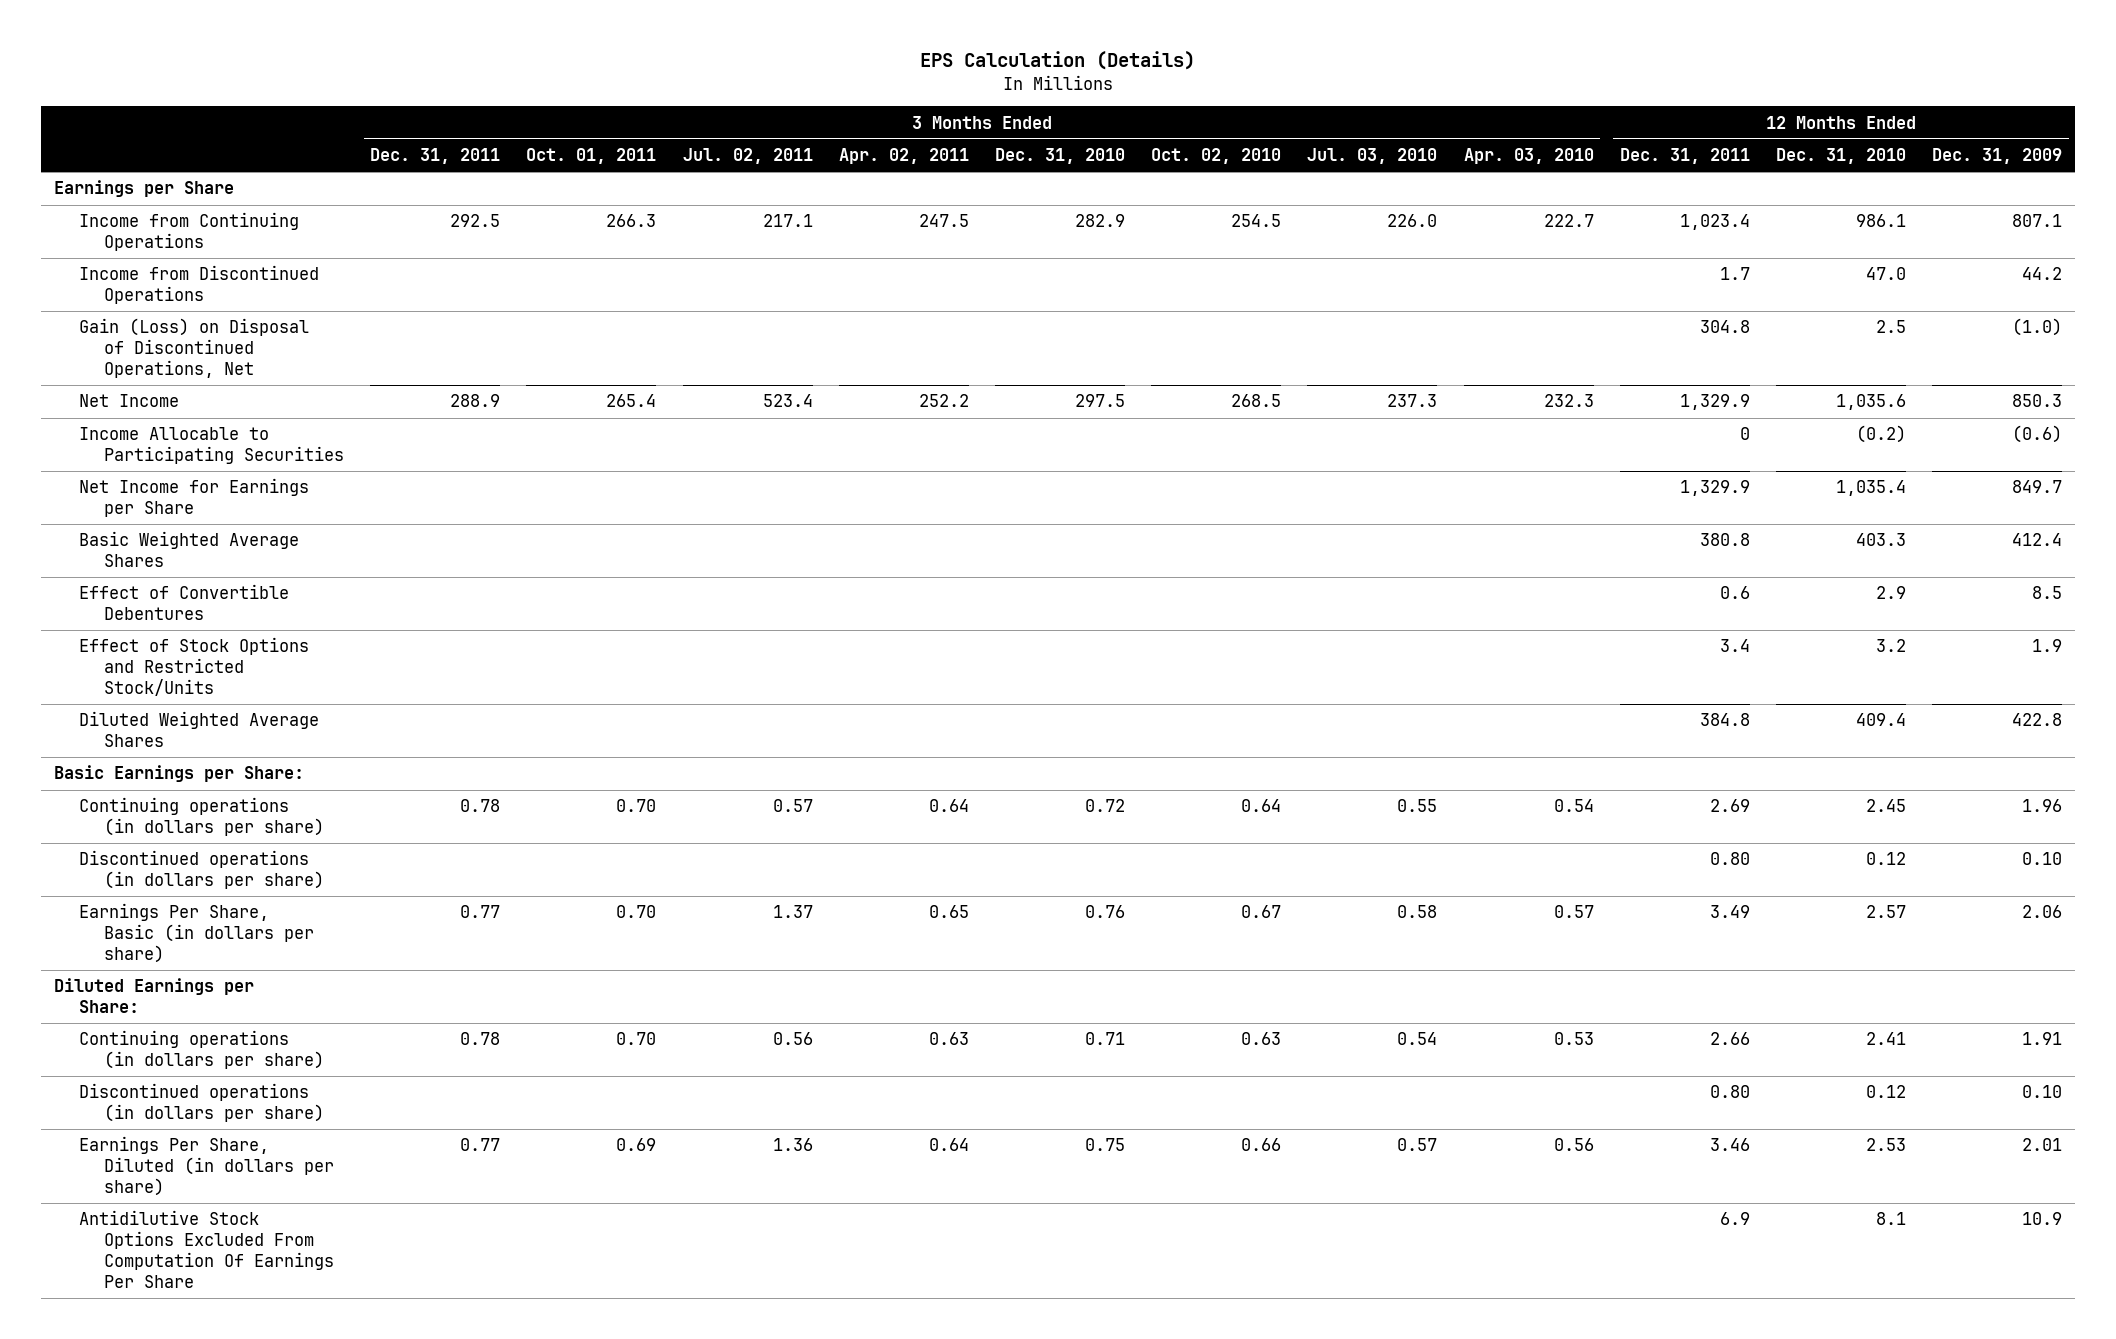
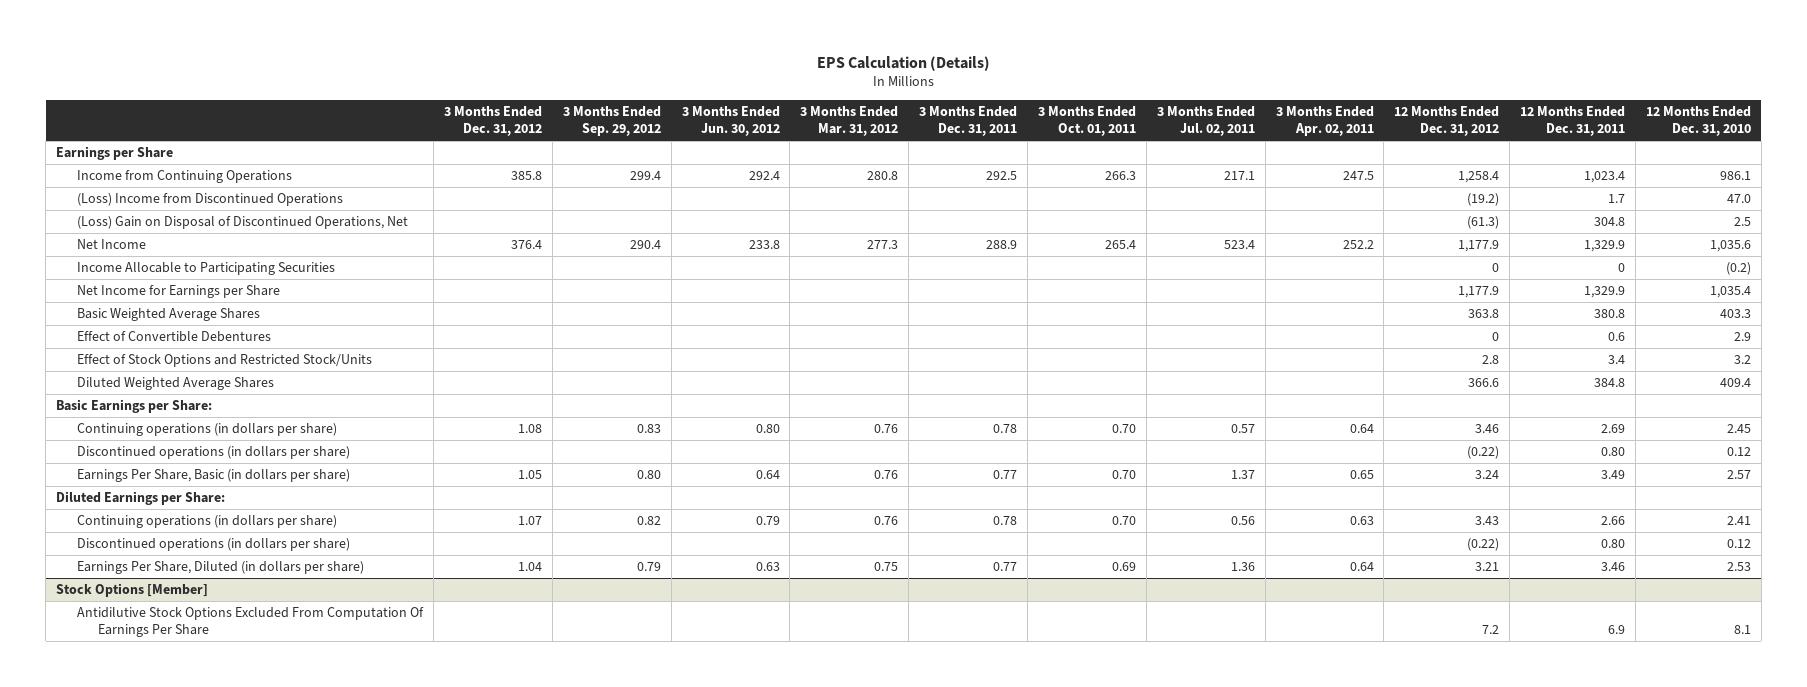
- | 3 Months Ended Dec. 31, 2011 | 3 Months Ended Oct. 01, 2011 | 3 Months Ended Jul. 02, 2011 | 3 Months Ended Apr. 02, 2011 | 3 Months Ended Dec. 31, 2010 | 3 Months Ended Oct. 02, 2010 | 3 Months Ended Jul. 03, 2010 | 3 Months Ended Apr. 03, 2010 | 12 Months Ended Dec. 31, 2011 | 12 Months Ended Dec. 31, 2010 | 12 Months Ended Dec. 31, 2009
+ | 3 Months Ended Dec. 31, 2012 | 3 Months Ended Sep. 29, 2012 | 3 Months Ended Jun. 30, 2012 | 3 Months Ended Mar. 31, 2012 | 3 Months Ended Dec. 31, 2011 | 3 Months Ended Oct. 01, 2011 | 3 Months Ended Jul. 02, 2011 | 3 Months Ended Apr. 02, 2011 | 12 Months Ended Dec. 31, 2012 | 12 Months Ended Dec. 31, 2011 | 12 Months Ended Dec. 31, 2010
- Income from Discontinued Operations | | | | | | | | | 1.7 | 47.0 | 44.2
- Gain (Loss) on Disposal of Discontinued Operations, Net | | | | | | | | | 304.8 | 2.5 | (1.0)
+ (Loss) Income from Discontinued Operations | | | | | | | | | (19.2) | 1.7 | 47.0
+ (Loss) Gain on Disposal of Discontinued Operations, Net | | | | | | | | | (61.3) | 304.8 | 2.5
+ Stock Options [Member]

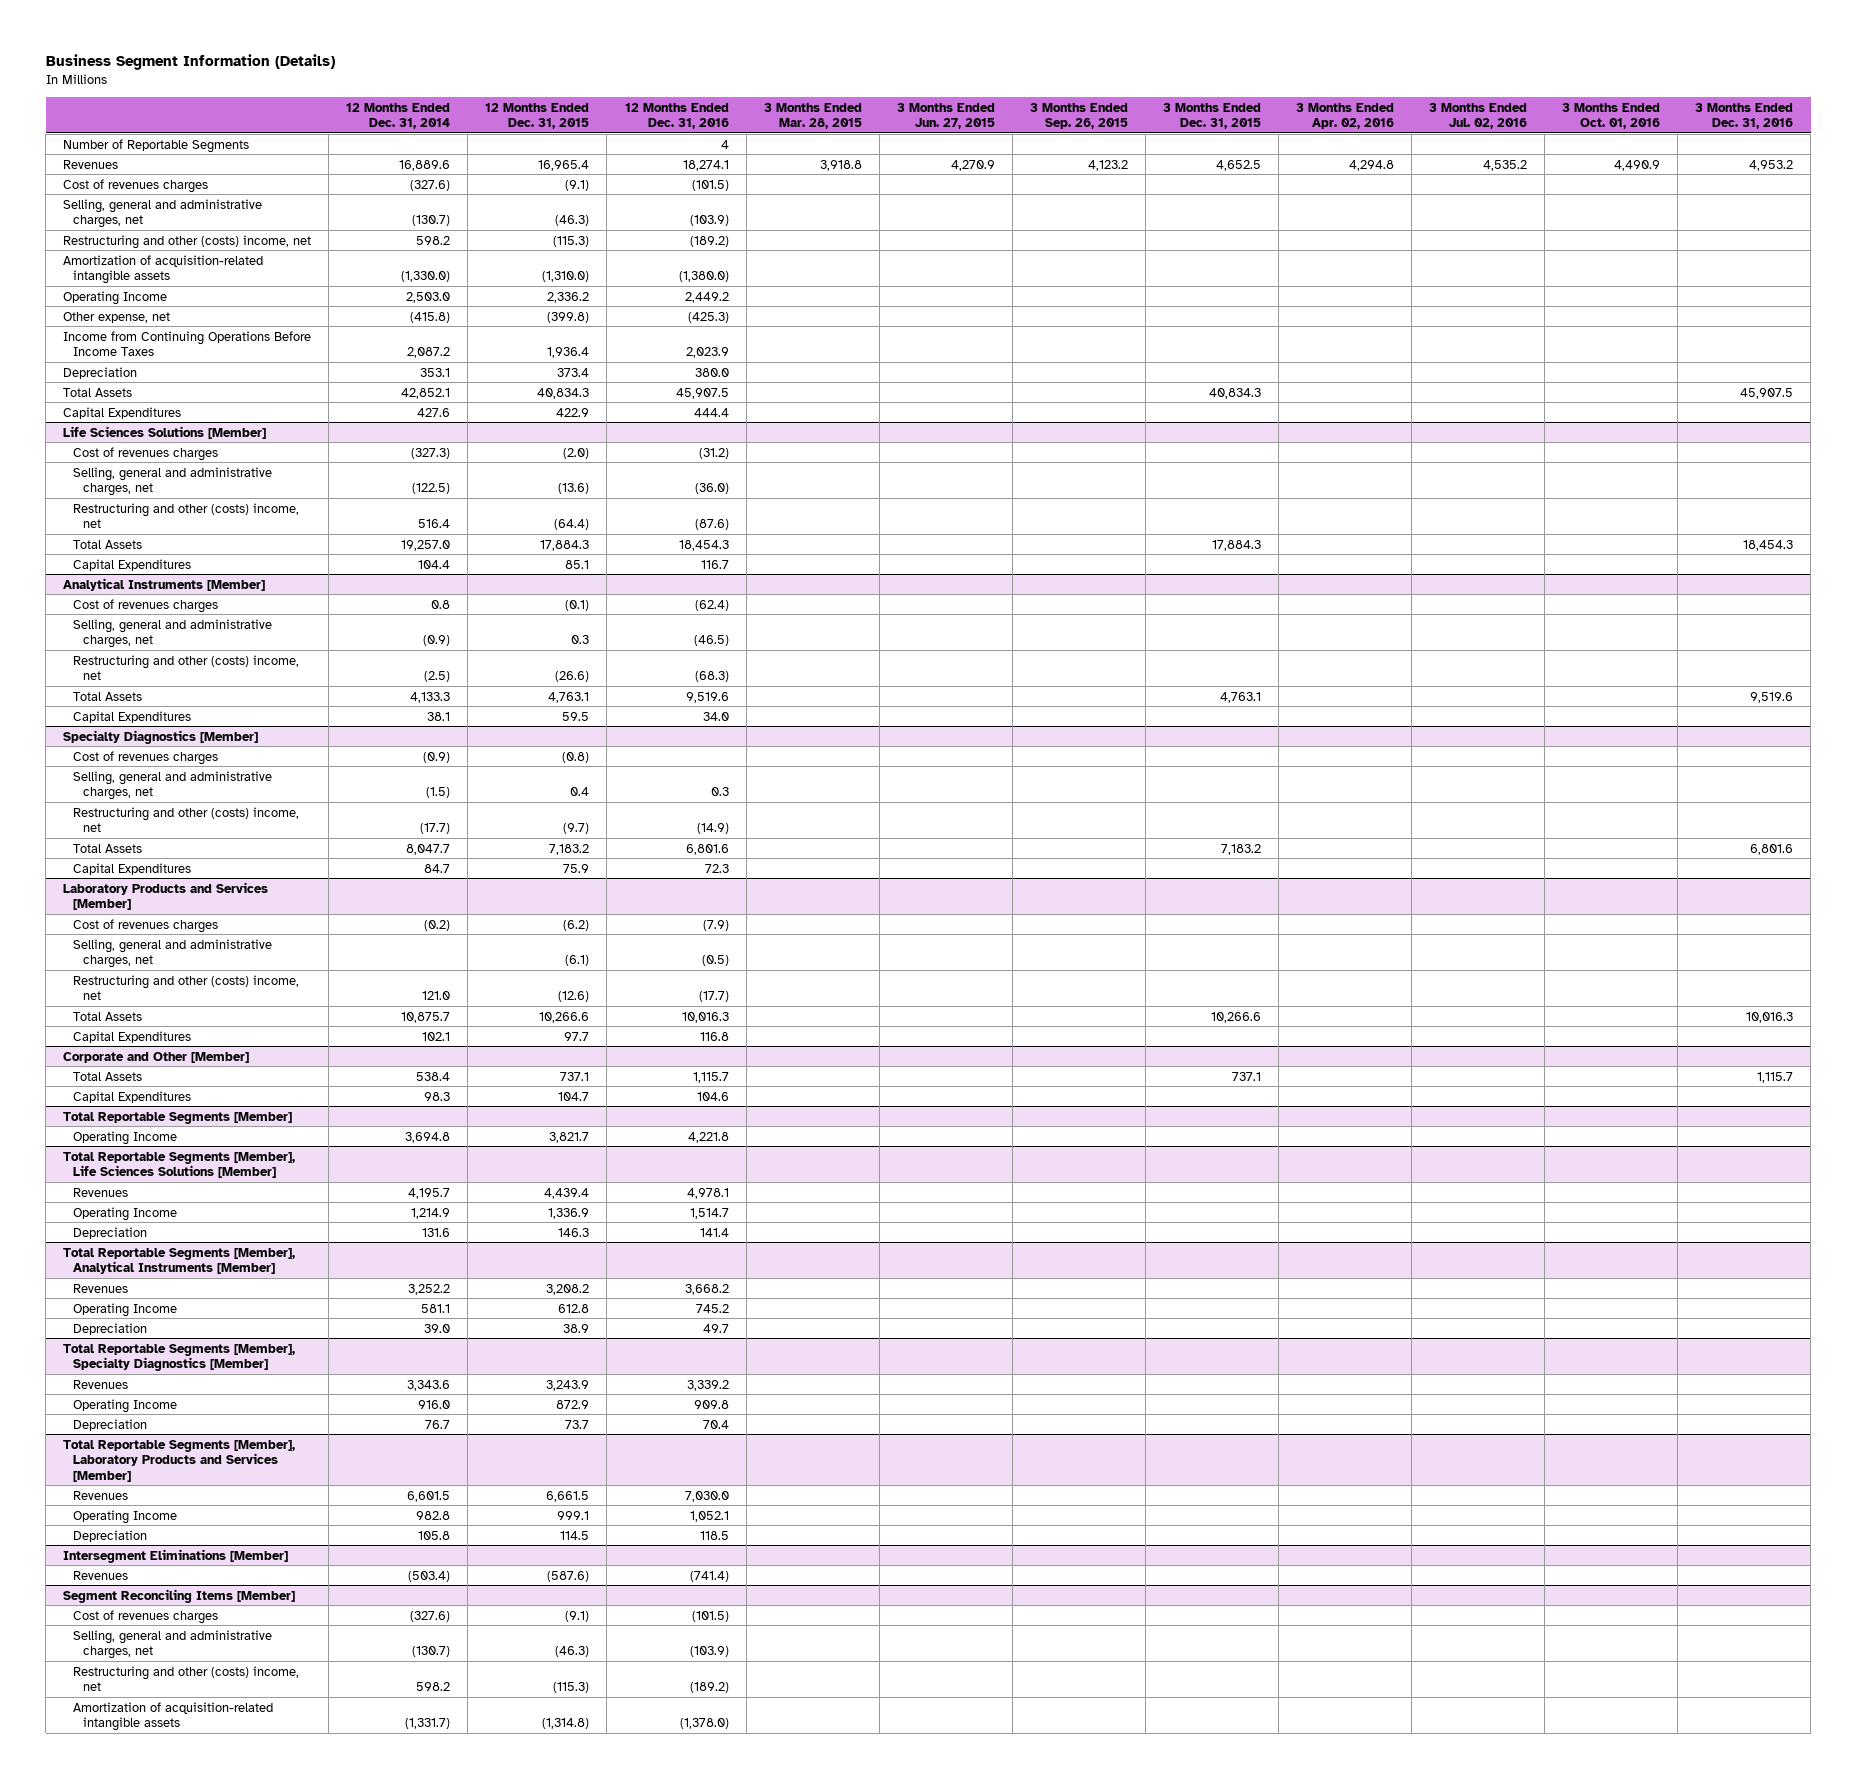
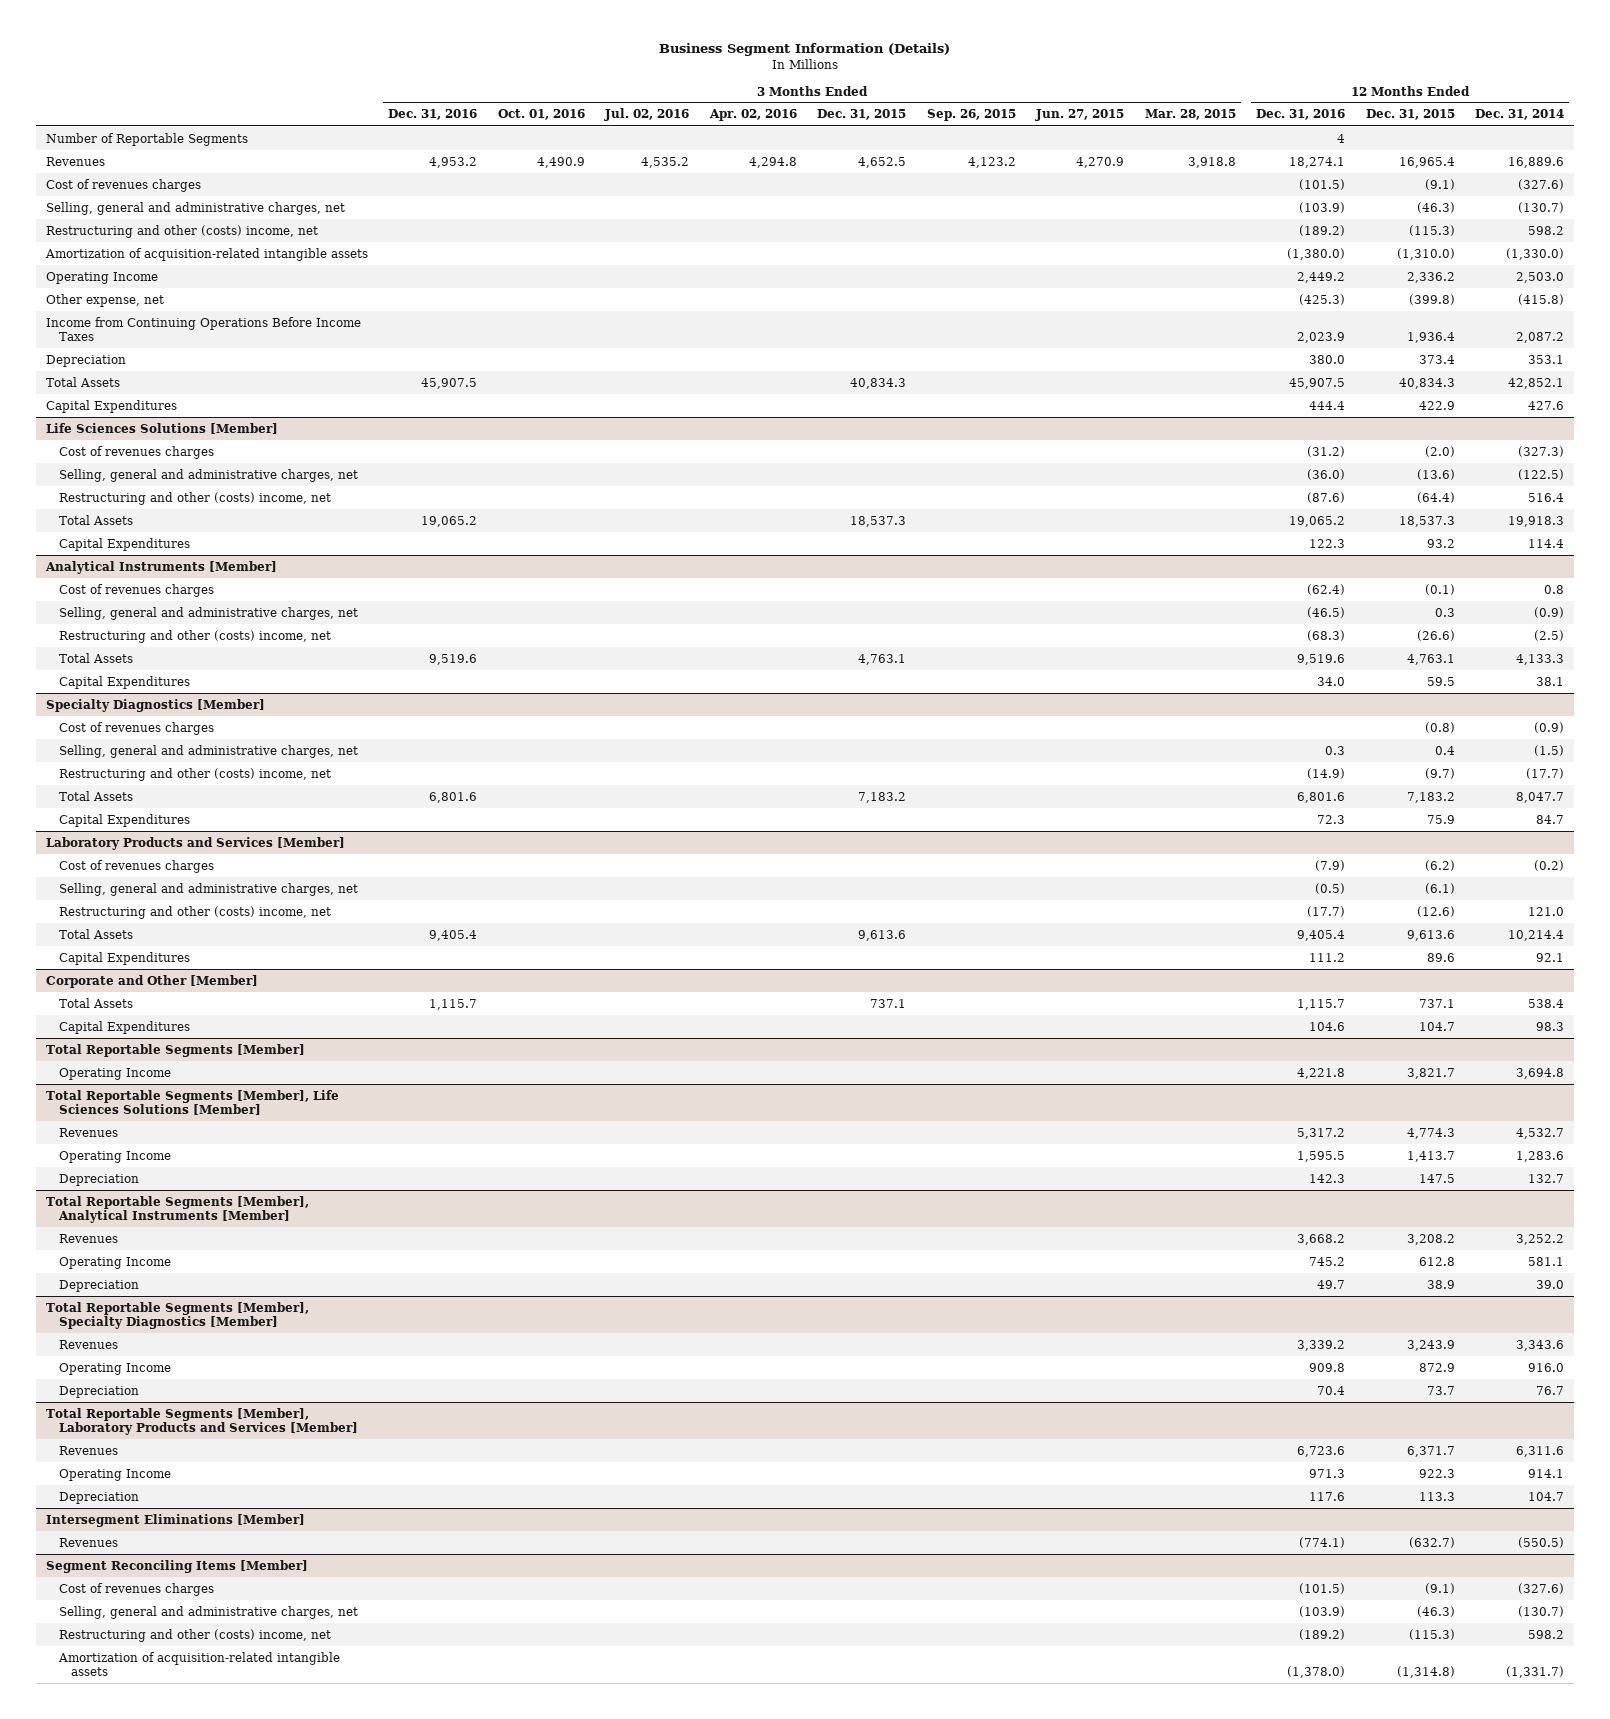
- | 12 Months Ended Dec. 31, 2014 | 12 Months Ended Dec. 31, 2015 | 12 Months Ended Dec. 31, 2016 | 3 Months Ended Mar. 28, 2015 | 3 Months Ended Jun. 27, 2015 | 3 Months Ended Sep. 26, 2015 | 3 Months Ended Dec. 31, 2015 | 3 Months Ended Apr. 02, 2016 | 3 Months Ended Jul. 02, 2016 | 3 Months Ended Oct. 01, 2016 | 3 Months Ended Dec. 31, 2016
+ | 3 Months Ended Dec. 31, 2016 | 3 Months Ended Oct. 01, 2016 | 3 Months Ended Jul. 02, 2016 | 3 Months Ended Apr. 02, 2016 | 3 Months Ended Dec. 31, 2015 | 3 Months Ended Sep. 26, 2015 | 3 Months Ended Jun. 27, 2015 | 3 Months Ended Mar. 28, 2015 | 12 Months Ended Dec. 31, 2016 | 12 Months Ended Dec. 31, 2015 | 12 Months Ended Dec. 31, 2014
@ Life Sciences Solutions [Member]
- Total Assets | 19,257.0 | 17,884.3 | 18,454.3 | | | | 17,884.3 | | | | 18,454.3
- Capital Expenditures | 104.4 | 85.1 | 116.7 | | | | | | | |
+ Total Assets | 19,065.2 | | | | 18,537.3 | | | | 19,065.2 | 18,537.3 | 19,918.3
+ Capital Expenditures | | | | | | | | | 122.3 | 93.2 | 114.4
@ Laboratory Products and Services [Member]
- Total Assets | 10,875.7 | 10,266.6 | 10,016.3 | | | | 10,266.6 | | | | 10,016.3
- Capital Expenditures | 102.1 | 97.7 | 116.8 | | | | | | | |
+ Total Assets | 9,405.4 | | | | 9,613.6 | | | | 9,405.4 | 9,613.6 | 10,214.4
+ Capital Expenditures | | | | | | | | | 111.2 | 89.6 | 92.1
@ Total Reportable Segments [Member], Life Sciences Solutions [Member]
- Revenues | 4,195.7 | 4,439.4 | 4,978.1 | | | | | | | |
- Operating Income | 1,214.9 | 1,336.9 | 1,514.7 | | | | | | | |
- Depreciation | 131.6 | 146.3 | 141.4 | | | | | | | |
+ Revenues | | | | | | | | | 5,317.2 | 4,774.3 | 4,532.7
+ Operating Income | | | | | | | | | 1,595.5 | 1,413.7 | 1,283.6
+ Depreciation | | | | | | | | | 142.3 | 147.5 | 132.7
@ Total Reportable Segments [Member], Laboratory Products and Services [Member]
- Revenues | 6,601.5 | 6,661.5 | 7,030.0 | | | | | | | |
- Operating Income | 982.8 | 999.1 | 1,052.1 | | | | | | | |
- Depreciation | 105.8 | 114.5 | 118.5 | | | | | | | |
+ Revenues | | | | | | | | | 6,723.6 | 6,371.7 | 6,311.6
+ Operating Income | | | | | | | | | 971.3 | 922.3 | 914.1
+ Depreciation | | | | | | | | | 117.6 | 113.3 | 104.7
@ Intersegment Eliminations [Member]
- Revenues | (503.4) | (587.6) | (741.4) | | | | | | | |
+ Revenues | | | | | | | | | (774.1) | (632.7) | (550.5)

